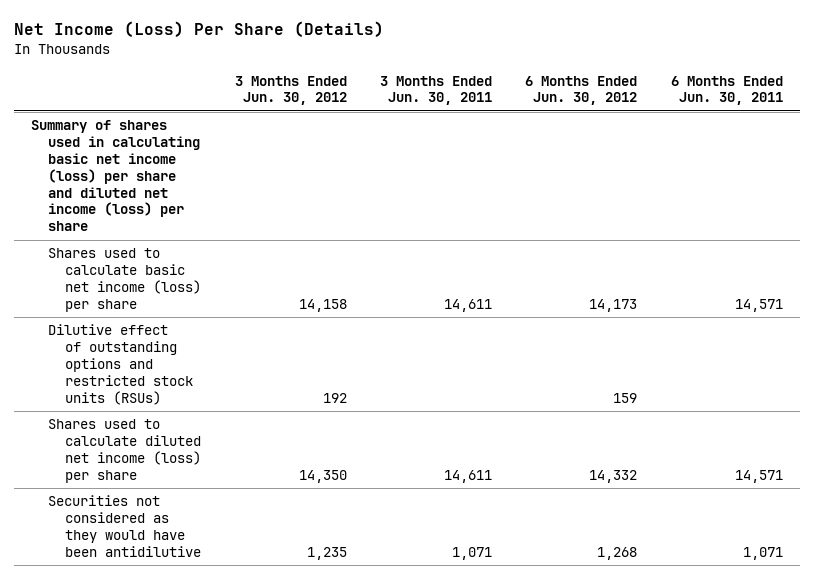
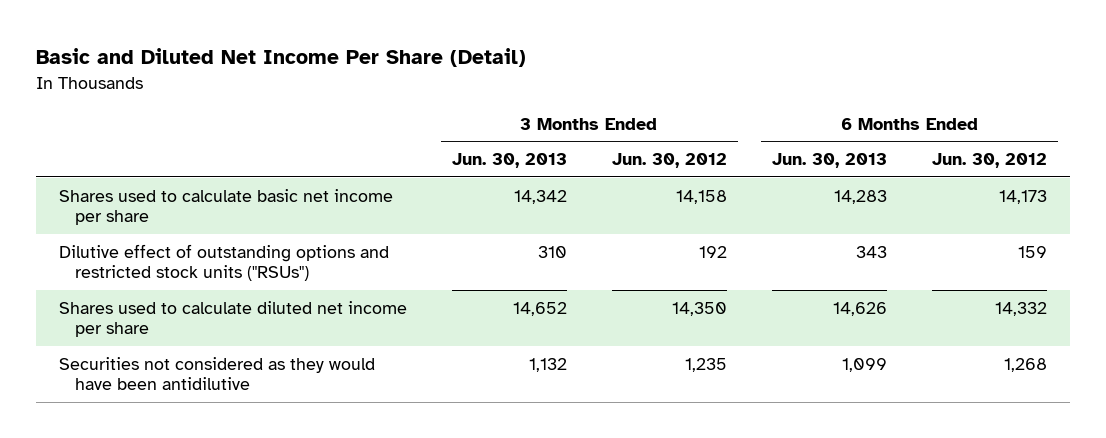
- Net Income (Loss) Per Share (Details)
+ Basic and Diluted Net Income Per Share (Detail)
- | 3 Months Ended Jun. 30, 2012 | 3 Months Ended Jun. 30, 2011 | 6 Months Ended Jun. 30, 2012 | 6 Months Ended Jun. 30, 2011
+ | 3 Months Ended Jun. 30, 2013 | 3 Months Ended Jun. 30, 2012 | 6 Months Ended Jun. 30, 2013 | 6 Months Ended Jun. 30, 2012
- Summary of shares used in calculating basic net income (loss) per share and diluted net income (loss) per share
- Shares used to calculate basic net income (loss) per share | 14,158 | 14,611 | 14,173 | 14,571
- Dilutive effect of outstanding options and restricted stock units (RSUs) | 192 | | 159 |
- Shares used to calculate diluted net income (loss) per share | 14,350 | 14,611 | 14,332 | 14,571
+ Shares used to calculate basic net income per share | 14,342 | 14,158 | 14,283 | 14,173
+ Dilutive effect of outstanding options and restricted stock units ("RSUs") | 310 | 192 | 343 | 159
+ Shares used to calculate diluted net income per share | 14,652 | 14,350 | 14,626 | 14,332

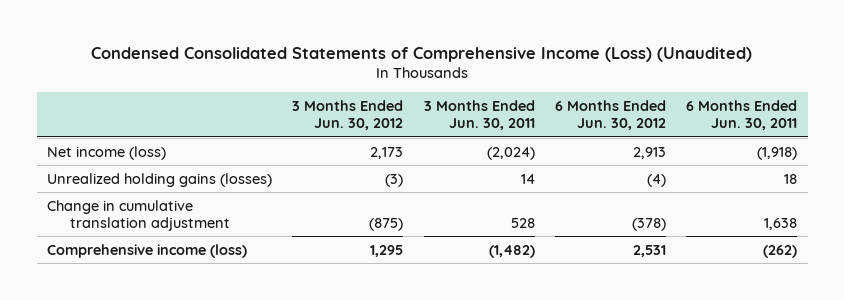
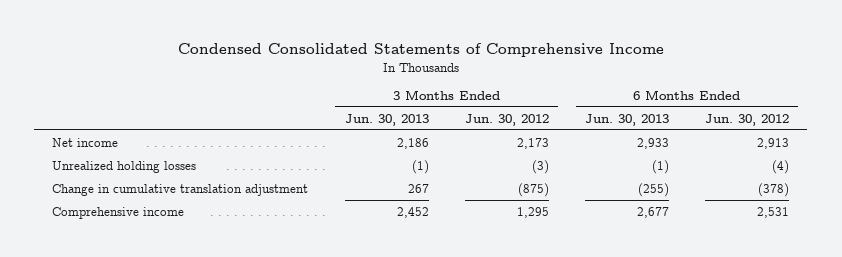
- Condensed Consolidated Statements of Comprehensive Income (Loss) (Unaudited)
+ Condensed Consolidated Statements of Comprehensive Income
- | 3 Months Ended Jun. 30, 2012 | 3 Months Ended Jun. 30, 2011 | 6 Months Ended Jun. 30, 2012 | 6 Months Ended Jun. 30, 2011
+ | 3 Months Ended Jun. 30, 2013 | 3 Months Ended Jun. 30, 2012 | 6 Months Ended Jun. 30, 2013 | 6 Months Ended Jun. 30, 2012
- Net income (loss) | 2,173 | (2,024) | 2,913 | (1,918)
- Unrealized holding gains (losses) | (3) | 14 | (4) | 18
+ Net income | 2,186 | 2,173 | 2,933 | 2,913
+ Unrealized holding losses | (1) | (3) | (1) | (4)
- Comprehensive income (loss) | 1,295 | (1,482) | 2,531 | (262)
+ Comprehensive income | 2,452 | 1,295 | 2,677 | 2,531

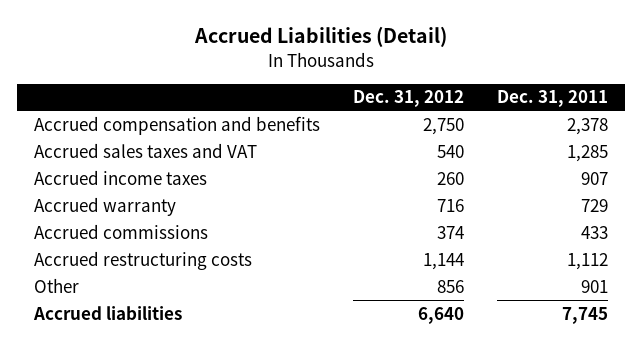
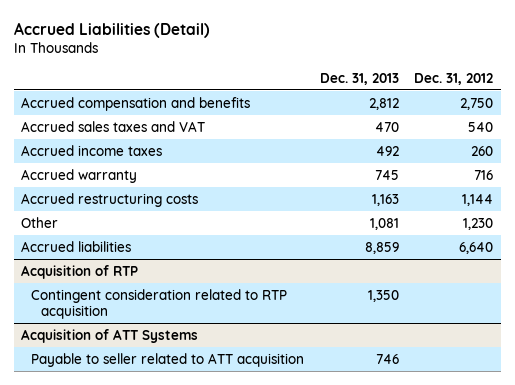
- | Dec. 31, 2012 | Dec. 31, 2011
+ | Dec. 31, 2013 | Dec. 31, 2012
- Accrued commissions | 374 | 433
- Other | 856 | 901
+ Other | 1,081 | 1,230
+ Acquisition of RTP
+ Contingent consideration related to RTP acquisition | 1,350 |
+ Acquisition of ATT Systems
+ Payable to seller related to ATT acquisition | 746 |

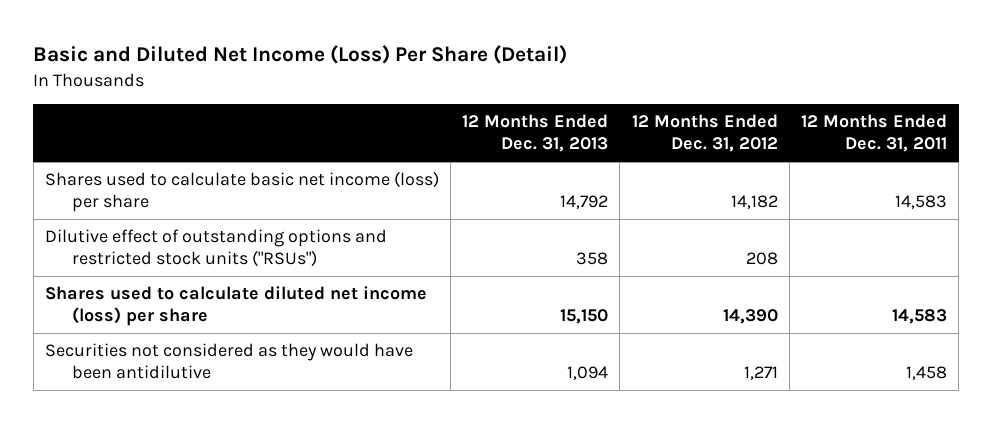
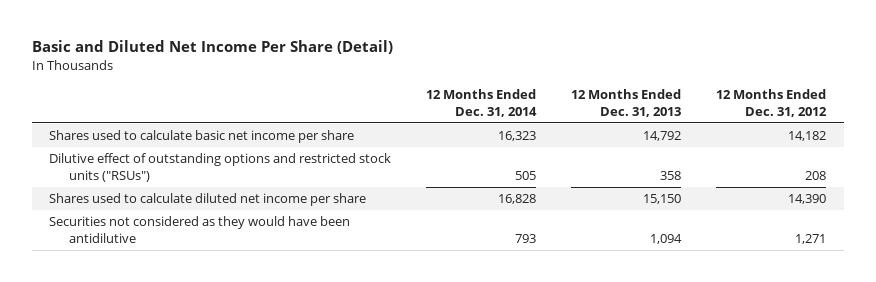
- Basic and Diluted Net Income (Loss) Per Share (Detail)
+ Basic and Diluted Net Income Per Share (Detail)
- | 12 Months Ended Dec. 31, 2013 | 12 Months Ended Dec. 31, 2012 | 12 Months Ended Dec. 31, 2011
+ | 12 Months Ended Dec. 31, 2014 | 12 Months Ended Dec. 31, 2013 | 12 Months Ended Dec. 31, 2012
- Shares used to calculate basic net income (loss) per share | 14,792 | 14,182 | 14,583
+ Shares used to calculate basic net income per share | 16,323 | 14,792 | 14,182
- Shares used to calculate diluted net income (loss) per share | 15,150 | 14,390 | 14,583
+ Shares used to calculate diluted net income per share | 16,828 | 15,150 | 14,390

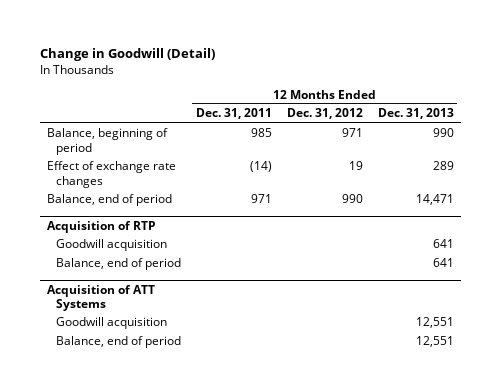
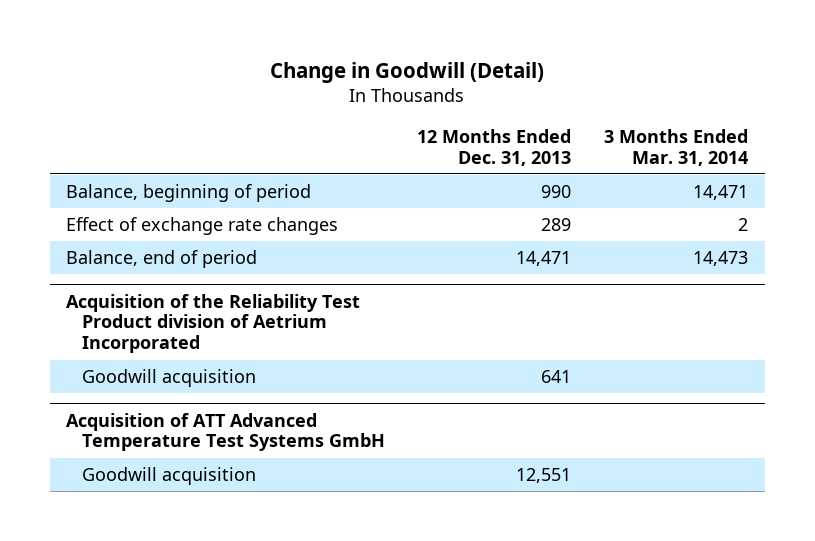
- | 12 Months Ended Dec. 31, 2011 | 12 Months Ended Dec. 31, 2012 | 12 Months Ended Dec. 31, 2013
+ | 12 Months Ended Dec. 31, 2013 | 3 Months Ended Mar. 31, 2014
- Acquisition of RTP
+ Acquisition of the Reliability Test Product division of Aetrium Incorporated
- Balance, end of period | | | 641
- Acquisition of ATT Systems
+ Acquisition of ATT Advanced Temperature Test Systems GmbH
- Balance, end of period | | | 12,551

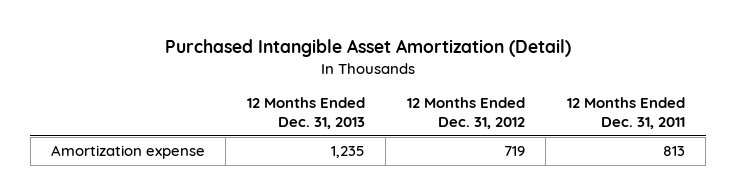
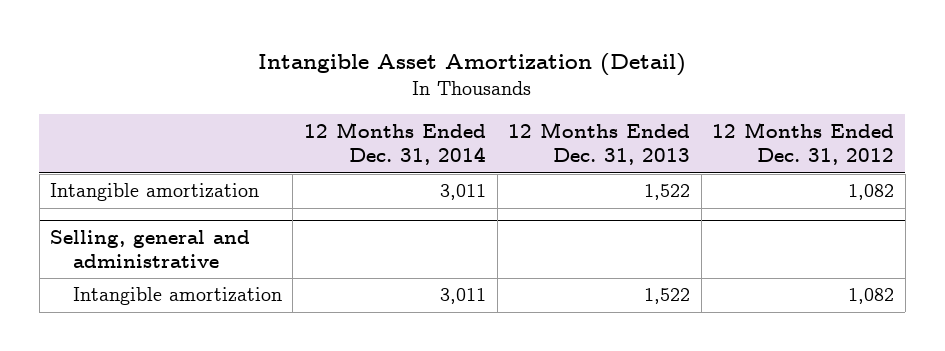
- Purchased Intangible Asset Amortization (Detail)
+ Intangible Asset Amortization (Detail)
- | 12 Months Ended Dec. 31, 2013 | 12 Months Ended Dec. 31, 2012 | 12 Months Ended Dec. 31, 2011
+ | 12 Months Ended Dec. 31, 2014 | 12 Months Ended Dec. 31, 2013 | 12 Months Ended Dec. 31, 2012
- Amortization expense | 1,235 | 719 | 813
+ Intangible amortization | 3,011 | 1,522 | 1,082
+ Selling, general and administrative
+ Intangible amortization | 3,011 | 1,522 | 1,082

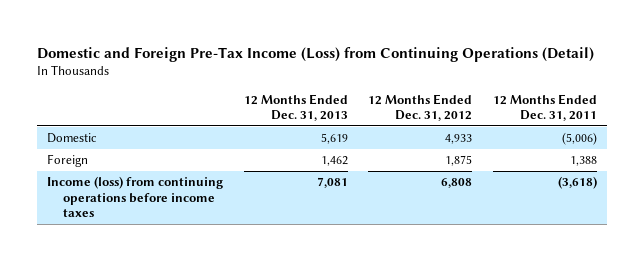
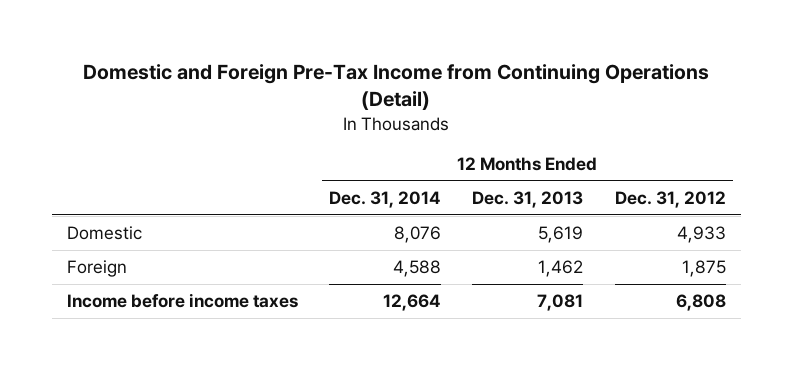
- Domestic and Foreign Pre-Tax Income (Loss) from Continuing Operations (Detail)
+ Domestic and Foreign Pre-Tax Income from Continuing Operations (Detail)
- | 12 Months Ended Dec. 31, 2013 | 12 Months Ended Dec. 31, 2012 | 12 Months Ended Dec. 31, 2011
+ | 12 Months Ended Dec. 31, 2014 | 12 Months Ended Dec. 31, 2013 | 12 Months Ended Dec. 31, 2012
- Income (loss) from continuing operations before income taxes | 7,081 | 6,808 | (3,618)
+ Income before income taxes | 12,664 | 7,081 | 6,808

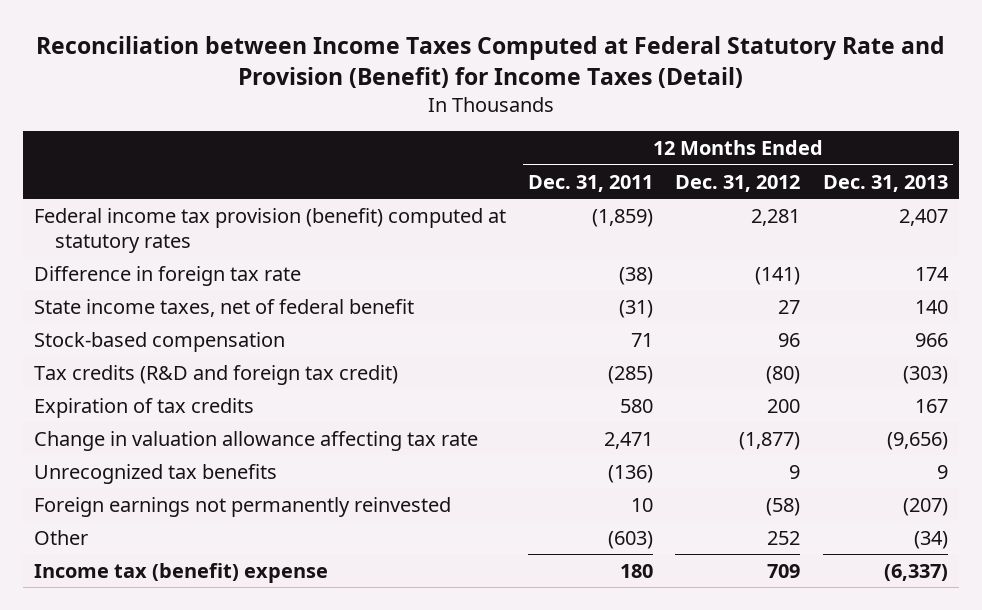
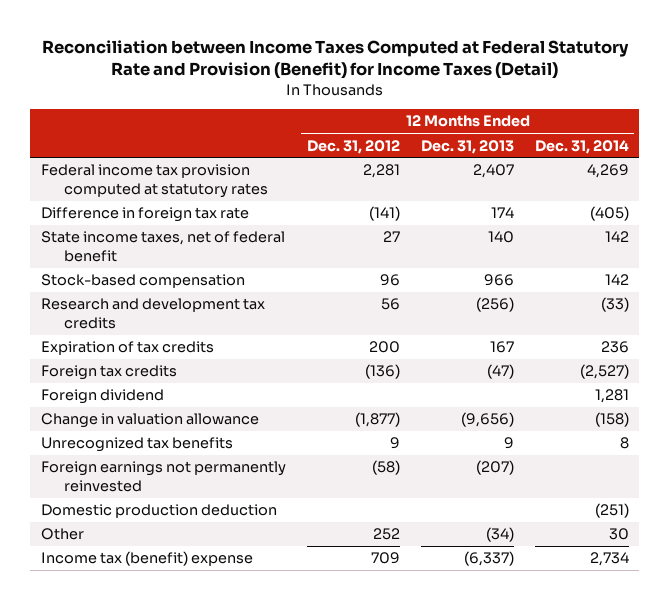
- | 12 Months Ended Dec. 31, 2011 | 12 Months Ended Dec. 31, 2012 | 12 Months Ended Dec. 31, 2013
+ | 12 Months Ended Dec. 31, 2012 | 12 Months Ended Dec. 31, 2013 | 12 Months Ended Dec. 31, 2014
- Federal income tax provision (benefit) computed at statutory rates | (1,859) | 2,281 | 2,407
+ Federal income tax provision computed at statutory rates | 2,281 | 2,407 | 4,269
- Tax credits (R&D and foreign tax credit) | (285) | (80) | (303)
+ Research and development tax credits | 56 | (256) | (33)
- Change in valuation allowance affecting tax rate | 2,471 | (1,877) | (9,656)
+ Foreign tax credits | (136) | (47) | (2,527)
+ Foreign dividend | | | 1,281
+ Change in valuation allowance | (1,877) | (9,656) | (158)
+ Domestic production deduction | | | (251)

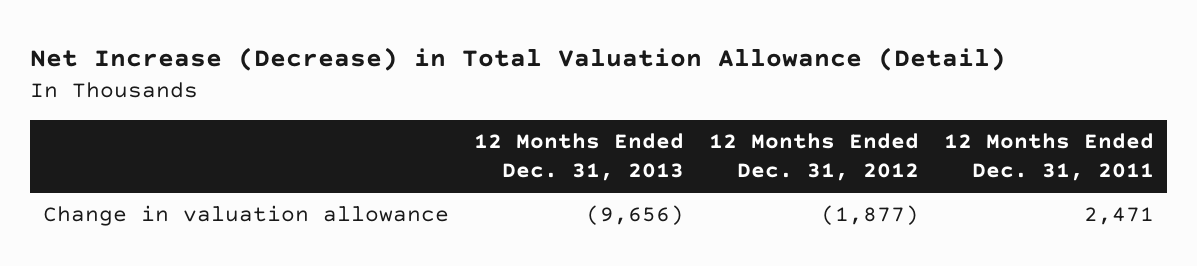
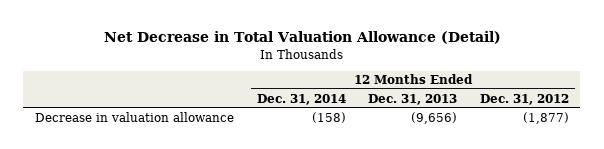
- Net Increase (Decrease) in Total Valuation Allowance (Detail)
+ Net Decrease in Total Valuation Allowance (Detail)
- | 12 Months Ended Dec. 31, 2013 | 12 Months Ended Dec. 31, 2012 | 12 Months Ended Dec. 31, 2011
+ | 12 Months Ended Dec. 31, 2014 | 12 Months Ended Dec. 31, 2013 | 12 Months Ended Dec. 31, 2012
- Change in valuation allowance | (9,656) | (1,877) | 2,471
+ Decrease in valuation allowance | (158) | (9,656) | (1,877)

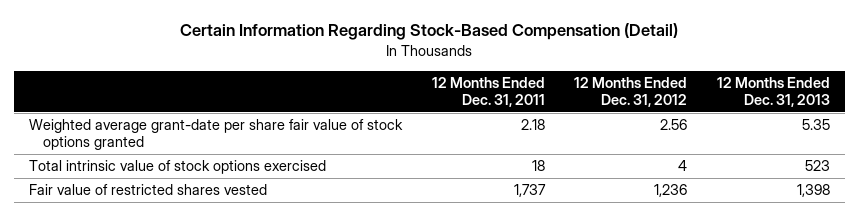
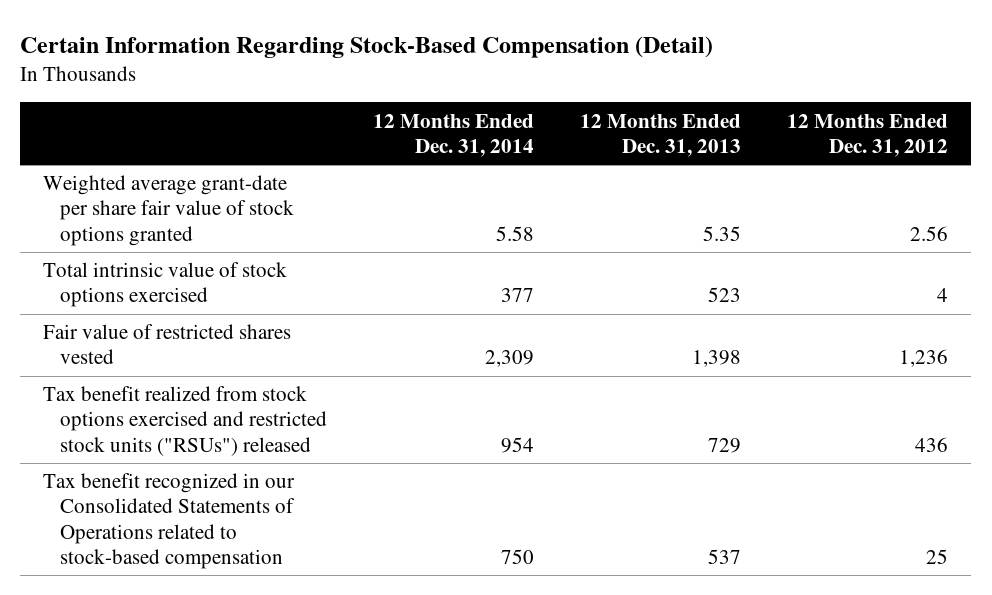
- | 12 Months Ended Dec. 31, 2011 | 12 Months Ended Dec. 31, 2012 | 12 Months Ended Dec. 31, 2013
+ | 12 Months Ended Dec. 31, 2014 | 12 Months Ended Dec. 31, 2013 | 12 Months Ended Dec. 31, 2012
+ Tax benefit realized from stock options exercised and restricted stock units ("RSUs") released | 954 | 729 | 436
+ Tax benefit recognized in our Consolidated Statements of Operations related to stock-based compensation | 750 | 537 | 25

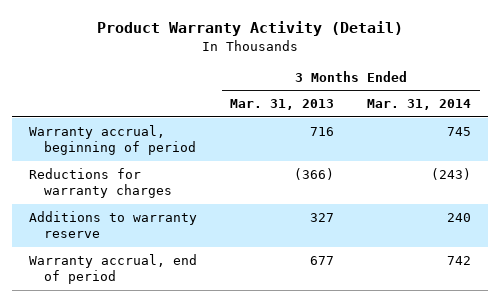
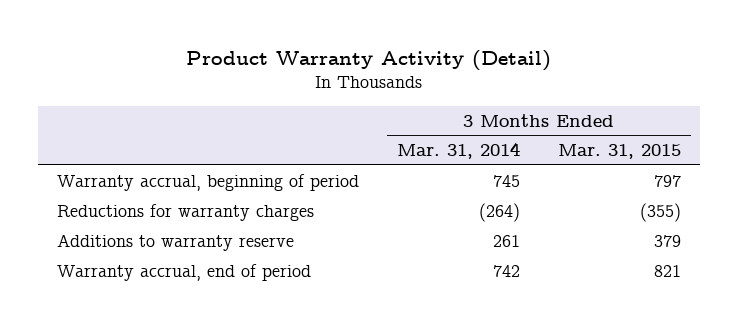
- | 3 Months Ended Mar. 31, 2013 | 3 Months Ended Mar. 31, 2014
+ | 3 Months Ended Mar. 31, 2014 | 3 Months Ended Mar. 31, 2015
- Reductions for warranty charges | (366) | (243)
- Additions to warranty reserve | 327 | 240
+ Reductions for warranty charges | (264) | (355)
+ Additions to warranty reserve | 261 | 379

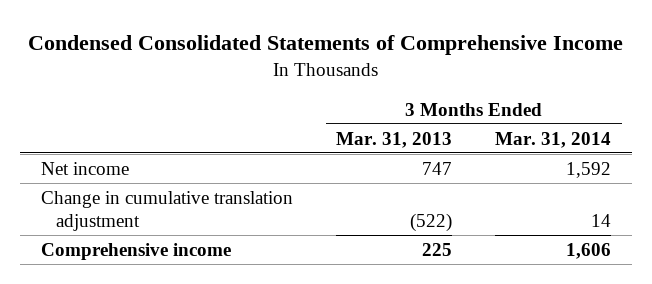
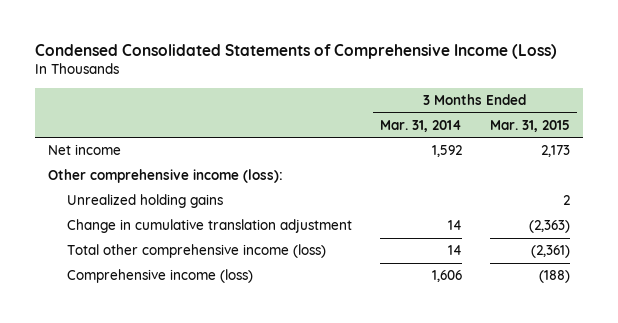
- Condensed Consolidated Statements of Comprehensive Income
+ Condensed Consolidated Statements of Comprehensive Income (Loss)
- | 3 Months Ended Mar. 31, 2013 | 3 Months Ended Mar. 31, 2014
+ | 3 Months Ended Mar. 31, 2014 | 3 Months Ended Mar. 31, 2015
+ Other comprehensive income (loss):
+ Unrealized holding gains | | 2
- Comprehensive income | 225 | 1,606
+ Total other comprehensive income (loss) | 14 | (2,361)
+ Comprehensive income (loss) | 1,606 | (188)

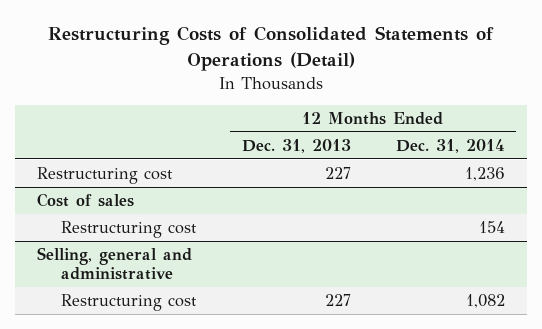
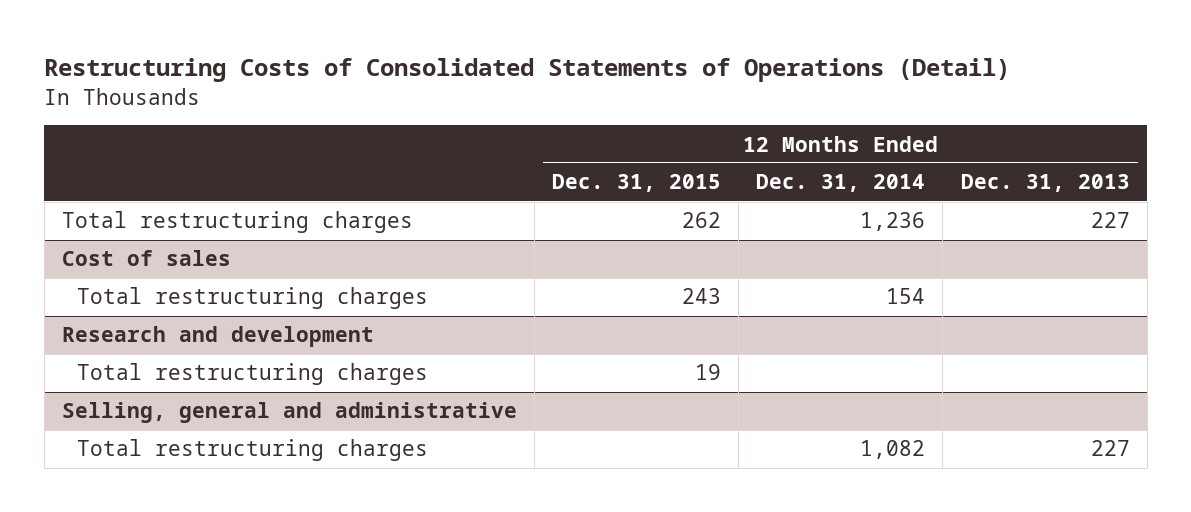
- | 12 Months Ended Dec. 31, 2013 | 12 Months Ended Dec. 31, 2014
+ | 12 Months Ended Dec. 31, 2015 | 12 Months Ended Dec. 31, 2014 | 12 Months Ended Dec. 31, 2013
- Restructuring cost | 227 | 1,236
+ Total restructuring charges | 262 | 1,236 | 227
@ Cost of sales
- Restructuring cost | | 154
+ Total restructuring charges | 243 | 154 |
+ Research and development
+ Total restructuring charges | 19 | |
@ Selling, general and administrative
- Restructuring cost | 227 | 1,082
+ Total restructuring charges | | 1,082 | 227

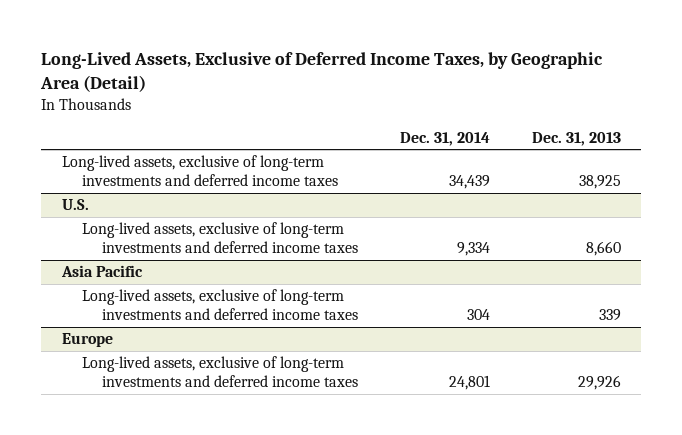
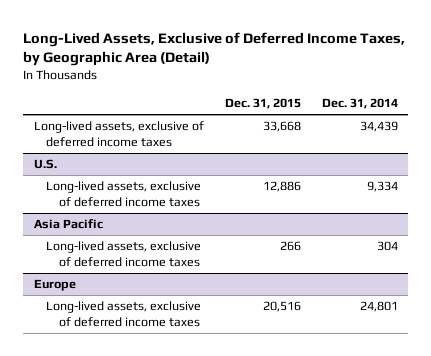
- | Dec. 31, 2014 | Dec. 31, 2013
+ | Dec. 31, 2015 | Dec. 31, 2014
- Long-lived assets, exclusive of long-term investments and deferred income taxes | 34,439 | 38,925
+ Long-lived assets, exclusive of deferred income taxes | 33,668 | 34,439
@ U.S.
- Long-lived assets, exclusive of long-term investments and deferred income taxes | 9,334 | 8,660
+ Long-lived assets, exclusive of deferred income taxes | 12,886 | 9,334
@ Asia Pacific
- Long-lived assets, exclusive of long-term investments and deferred income taxes | 304 | 339
+ Long-lived assets, exclusive of deferred income taxes | 266 | 304
@ Europe
- Long-lived assets, exclusive of long-term investments and deferred income taxes | 24,801 | 29,926
+ Long-lived assets, exclusive of deferred income taxes | 20,516 | 24,801

